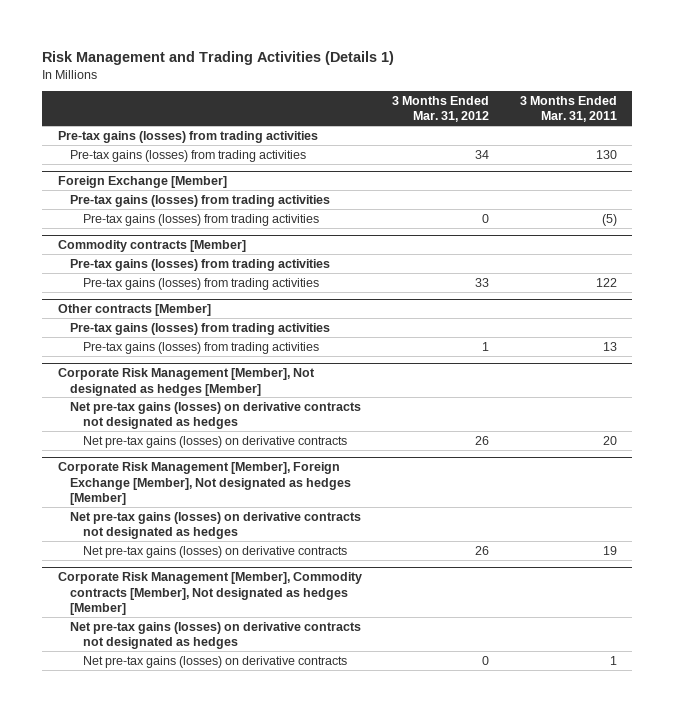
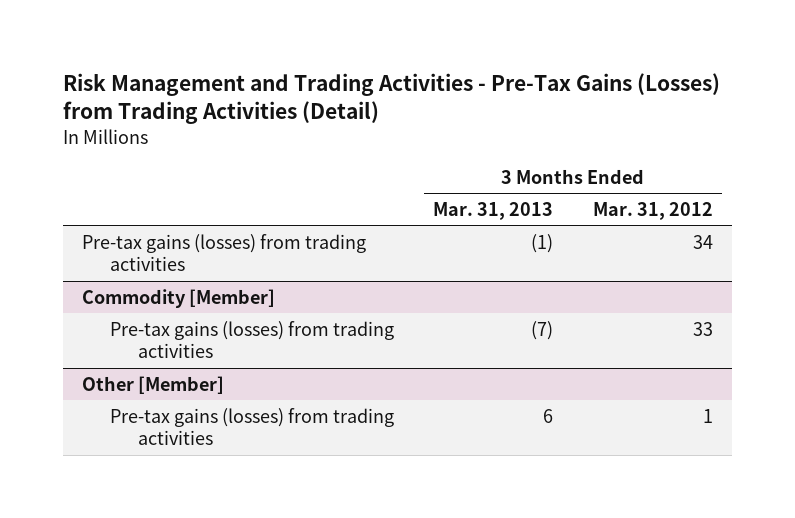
- Risk Management and Trading Activities (Details 1)
+ Risk Management and Trading Activities - Pre-Tax Gains (Losses) from Trading Activities (Detail)
- | 3 Months Ended Mar. 31, 2012 | 3 Months Ended Mar. 31, 2011
+ | 3 Months Ended Mar. 31, 2013 | 3 Months Ended Mar. 31, 2012
- Pre-tax gains (losses) from trading activities
- Foreign Exchange [Member]
- Pre-tax gains (losses) from trading activities
- Pre-tax gains (losses) from trading activities | 0 | (5)
- Commodity contracts [Member]
- Pre-tax gains (losses) from trading activities
+ Commodity [Member]
- Other contracts [Member]
- Pre-tax gains (losses) from trading activities
+ Other [Member]
- Corporate Risk Management [Member], Not designated as hedges [Member]
- Net pre-tax gains (losses) on derivative contracts not designated as hedges
- Net pre-tax gains (losses) on derivative contracts | 26 | 20
- Corporate Risk Management [Member], Foreign Exchange [Member], Not designated as hedges [Member]
- Net pre-tax gains (losses) on derivative contracts not designated as hedges
- Net pre-tax gains (losses) on derivative contracts | 26 | 19
- Corporate Risk Management [Member], Commodity contracts [Member], Not designated as hedges [Member]
- Net pre-tax gains (losses) on derivative contracts not designated as hedges
- Net pre-tax gains (losses) on derivative contracts | 0 | 1

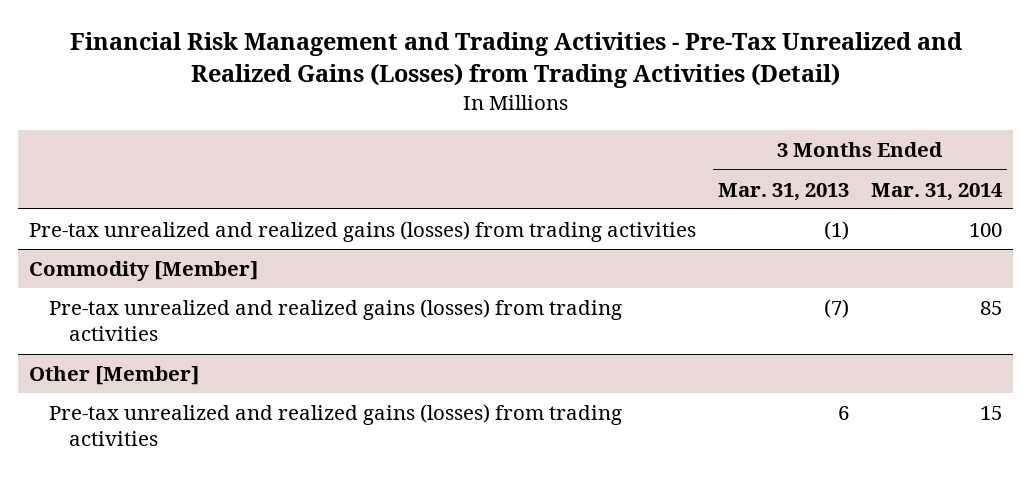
- Risk Management and Trading Activities - Pre-Tax Gains (Losses) from Trading Activities (Detail)
+ Financial Risk Management and Trading Activities - Pre-Tax Unrealized and Realized Gains (Losses) from Trading Activities (Detail)
- | 3 Months Ended Mar. 31, 2013 | 3 Months Ended Mar. 31, 2012
+ | 3 Months Ended Mar. 31, 2013 | 3 Months Ended Mar. 31, 2014
- Pre-tax gains (losses) from trading activities | (1) | 34
+ Pre-tax unrealized and realized gains (losses) from trading activities | (1) | 100
@ Commodity [Member]
- Pre-tax gains (losses) from trading activities | (7) | 33
+ Pre-tax unrealized and realized gains (losses) from trading activities | (7) | 85
@ Other [Member]
- Pre-tax gains (losses) from trading activities | 6 | 1
+ Pre-tax unrealized and realized gains (losses) from trading activities | 6 | 15

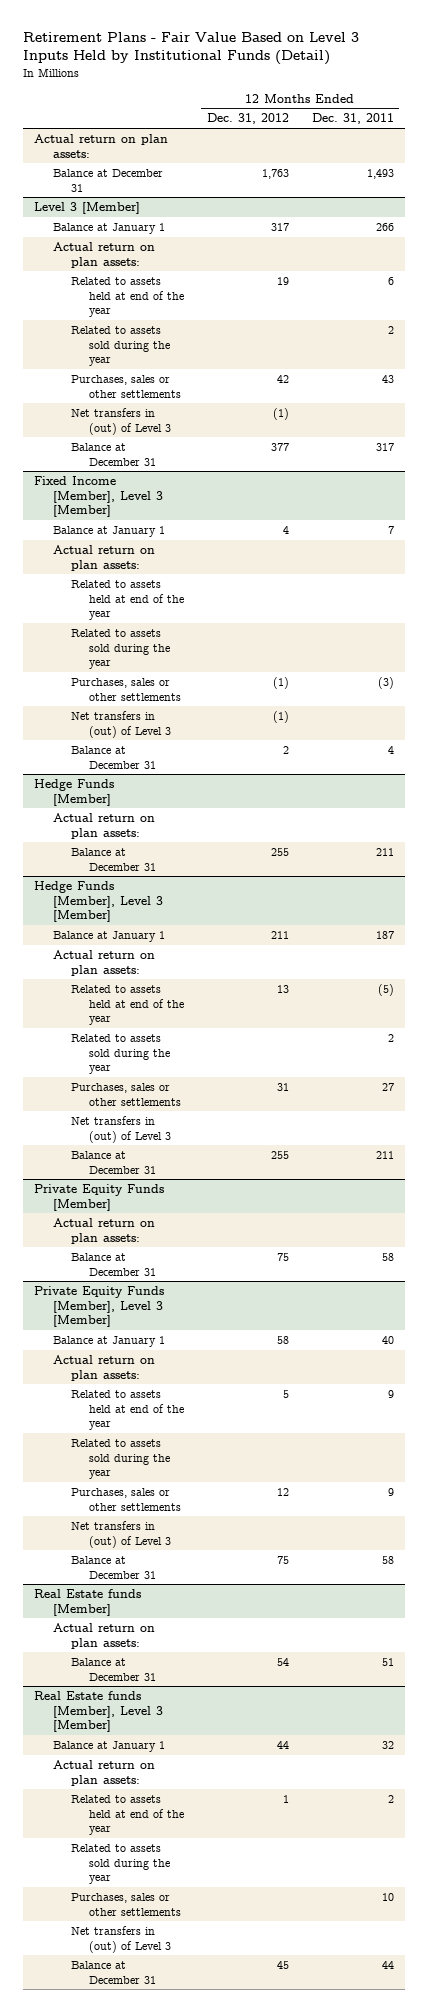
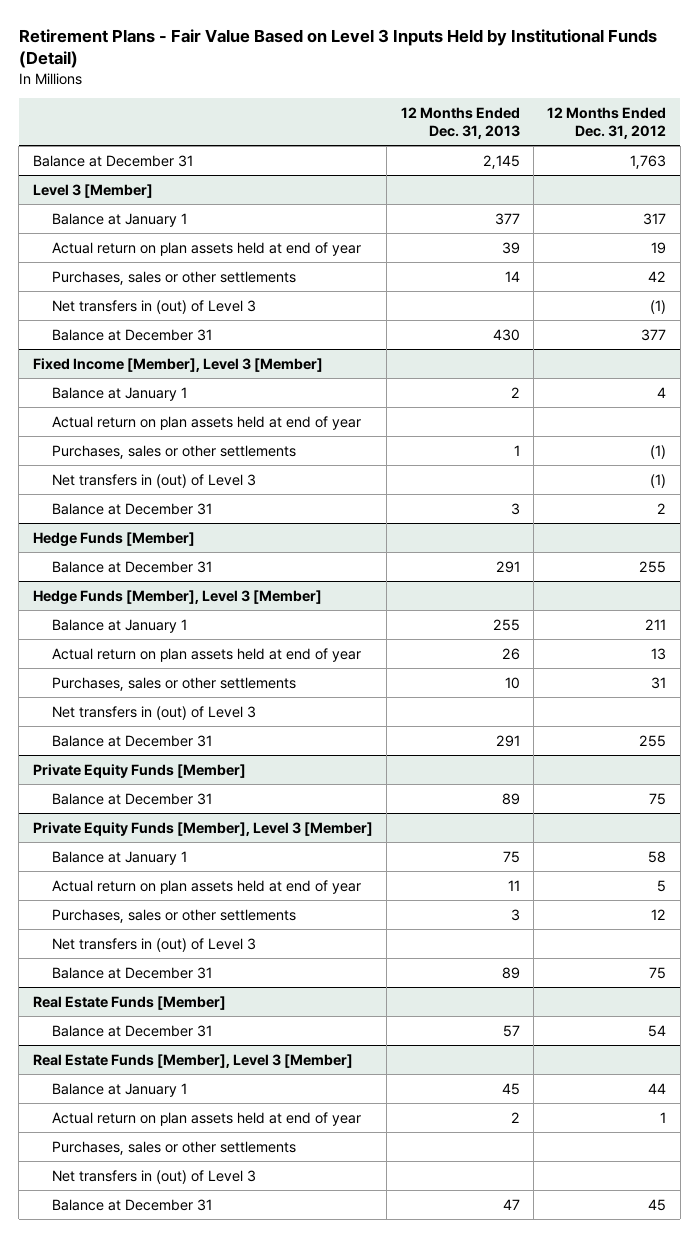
- | 12 Months Ended Dec. 31, 2012 | 12 Months Ended Dec. 31, 2011
+ | 12 Months Ended Dec. 31, 2013 | 12 Months Ended Dec. 31, 2012
- Actual return on plan assets:
@ Level 3 [Member]
- Actual return on plan assets:
- Related to assets held at end of the year | 19 | 6
- Related to assets sold during the year | | 2
+ Actual return on plan assets held at end of year | 39 | 19
@ Fixed Income [Member], Level 3 [Member]
- Actual return on plan assets:
- Related to assets held at end of the year
- Related to assets sold during the year
+ Actual return on plan assets held at end of year
@ Hedge Funds [Member]
- Actual return on plan assets:
@ Hedge Funds [Member], Level 3 [Member]
- Actual return on plan assets:
- Related to assets held at end of the year | 13 | (5)
- Related to assets sold during the year | | 2
+ Actual return on plan assets held at end of year | 26 | 13
@ Private Equity Funds [Member]
- Actual return on plan assets:
@ Private Equity Funds [Member], Level 3 [Member]
- Actual return on plan assets:
- Related to assets held at end of the year | 5 | 9
- Related to assets sold during the year
+ Actual return on plan assets held at end of year | 11 | 5
- Real Estate funds [Member]
- Actual return on plan assets:
+ Real Estate Funds [Member]
- Real Estate funds [Member], Level 3 [Member]
+ Real Estate Funds [Member], Level 3 [Member]
- Actual return on plan assets:
- Related to assets held at end of the year | 1 | 2
- Related to assets sold during the year
+ Actual return on plan assets held at end of year | 2 | 1

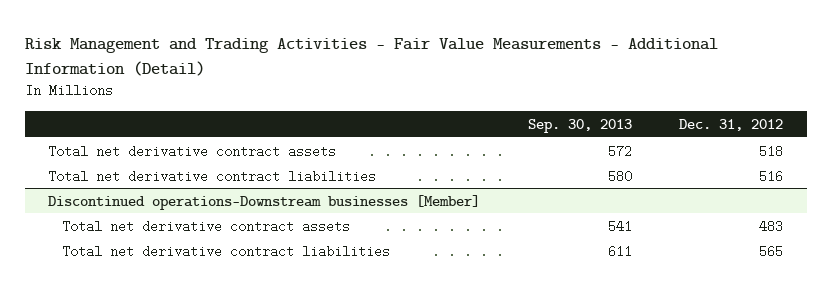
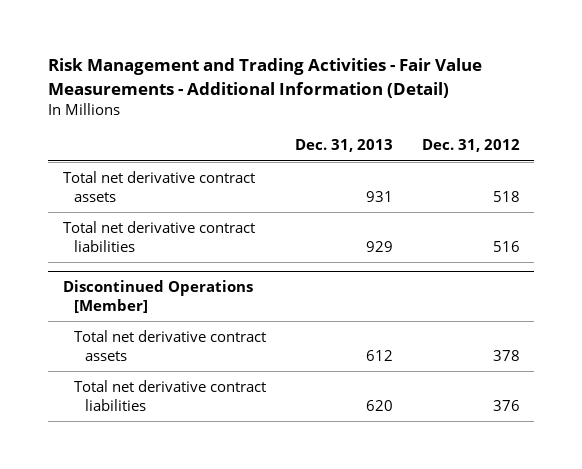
- | Sep. 30, 2013 | Dec. 31, 2012
+ | Dec. 31, 2013 | Dec. 31, 2012
- Discontinued operations-Downstream businesses [Member]
- Total net derivative contract assets | 541 | 483
- Total net derivative contract liabilities | 611 | 565
+ Discontinued Operations [Member]
+ Total net derivative contract assets | 612 | 378
+ Total net derivative contract liabilities | 620 | 376

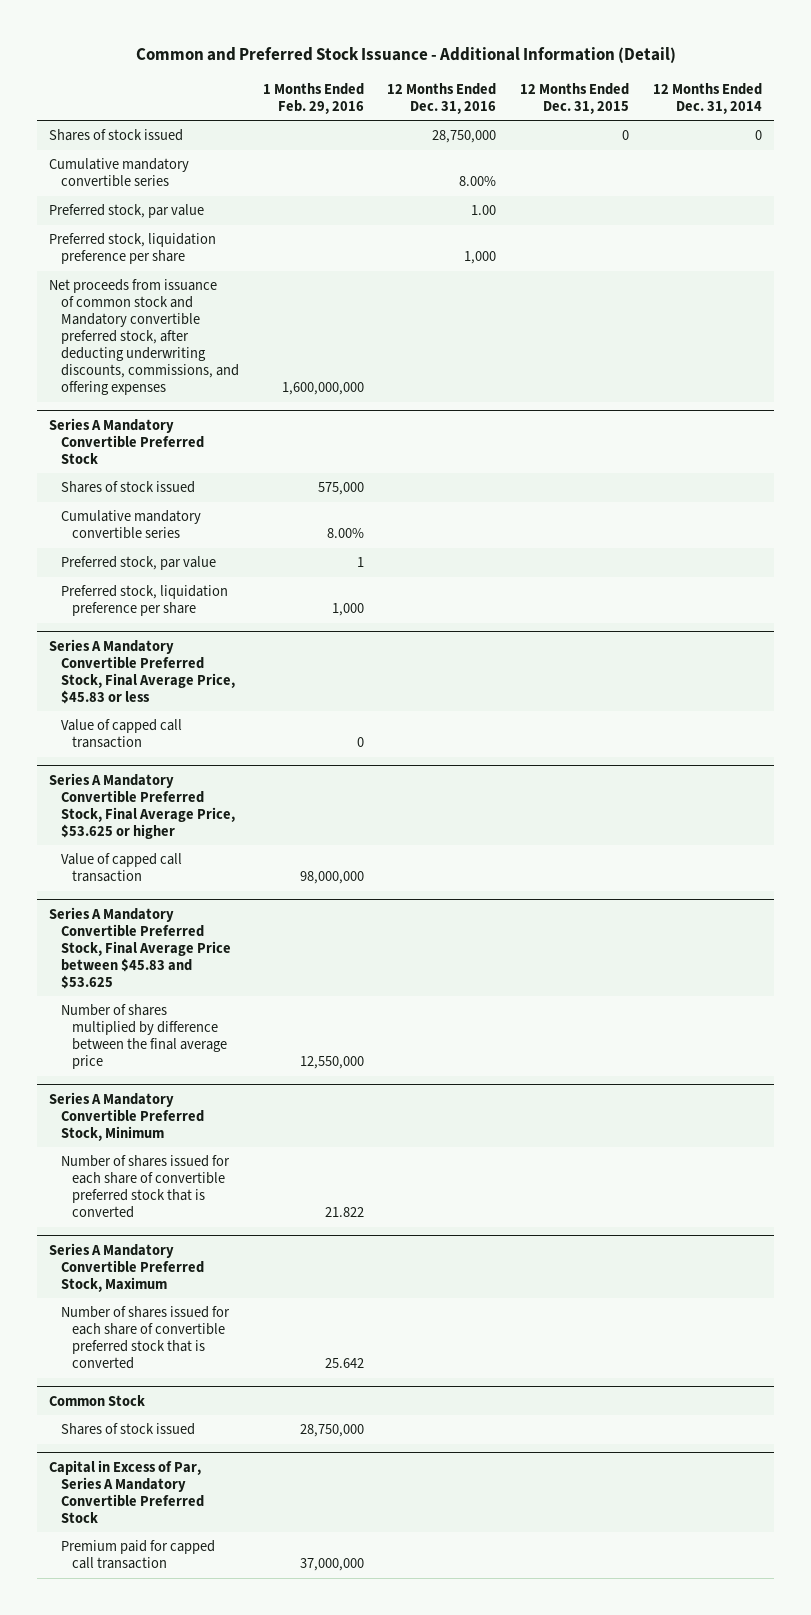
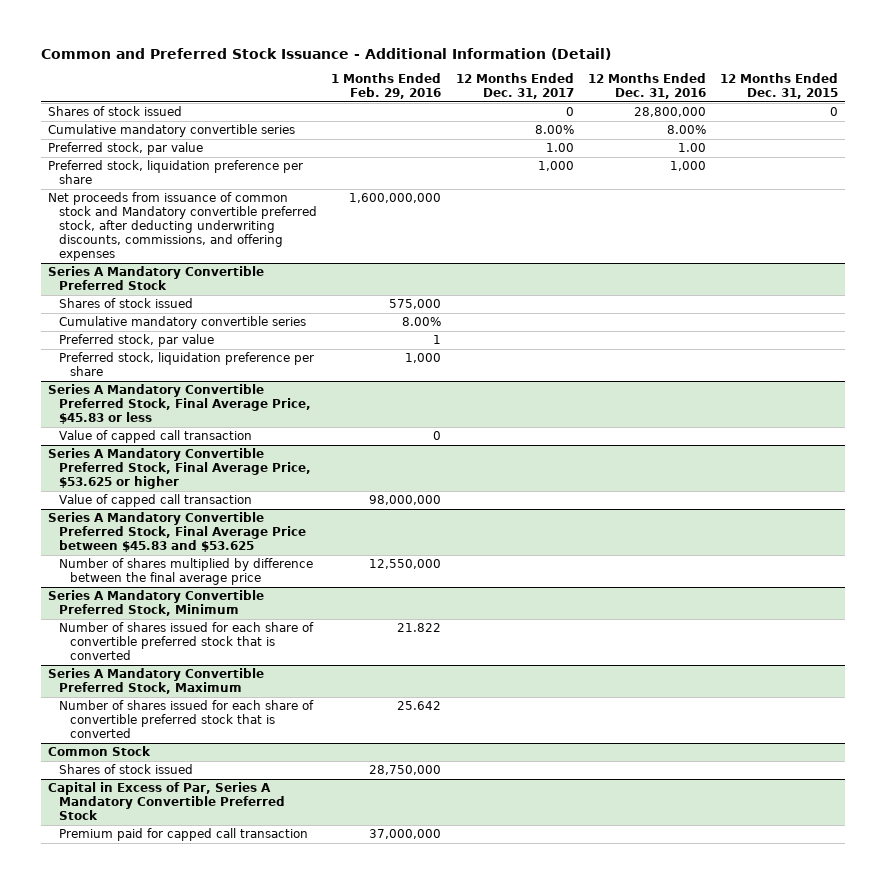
- | 1 Months Ended Feb. 29, 2016 | 12 Months Ended Dec. 31, 2016 | 12 Months Ended Dec. 31, 2015 | 12 Months Ended Dec. 31, 2014
+ | 1 Months Ended Feb. 29, 2016 | 12 Months Ended Dec. 31, 2017 | 12 Months Ended Dec. 31, 2016 | 12 Months Ended Dec. 31, 2015
- Shares of stock issued | | 28,750,000 | 0 | 0
+ Shares of stock issued | | 0 | 28,800,000 | 0

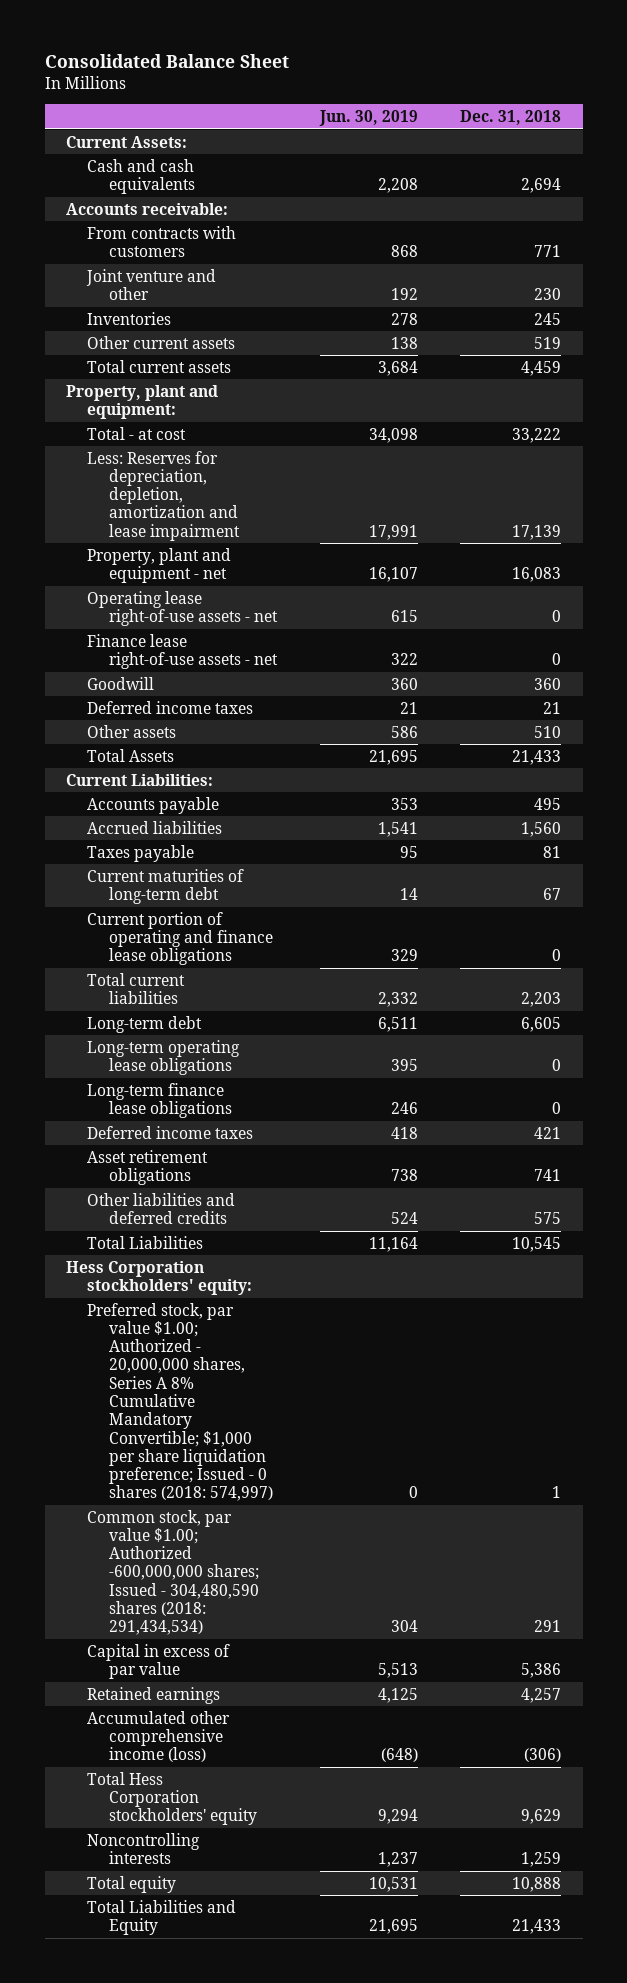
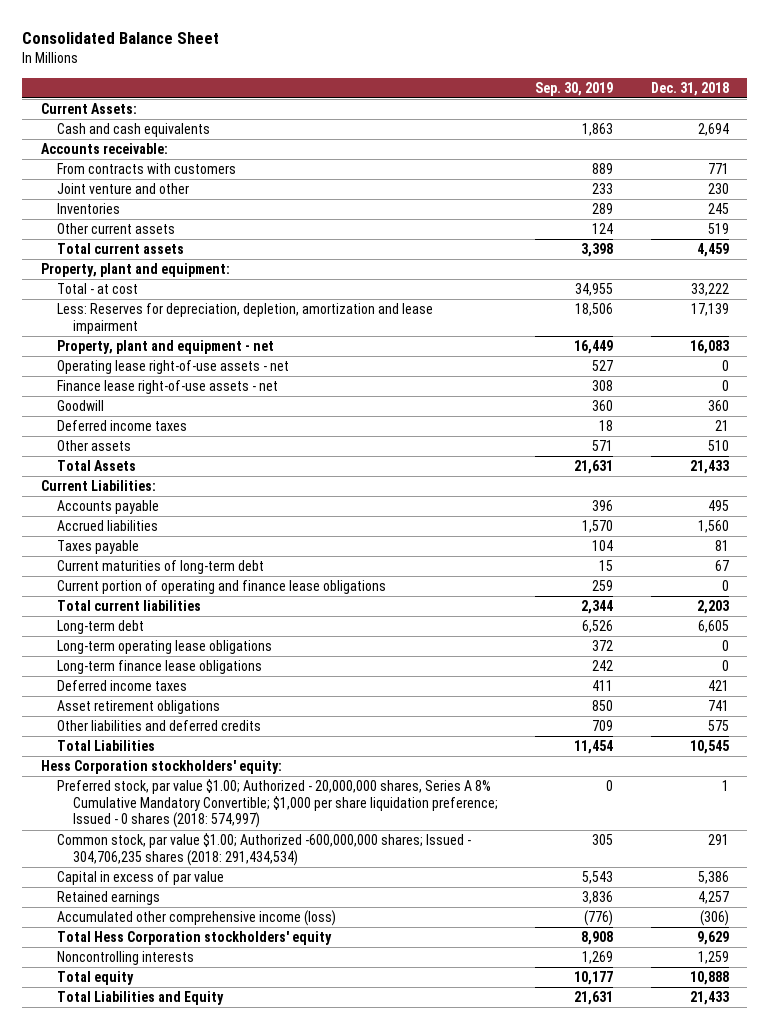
- | Jun. 30, 2019 | Dec. 31, 2018
+ | Sep. 30, 2019 | Dec. 31, 2018
- Common stock, par value $1.00; Authorized -600,000,000 shares; Issued - 304,480,590 shares (2018: 291,434,534) | 304 | 291
+ Common stock, par value $1.00; Authorized -600,000,000 shares; Issued - 304,706,235 shares (2018: 291,434,534) | 305 | 291

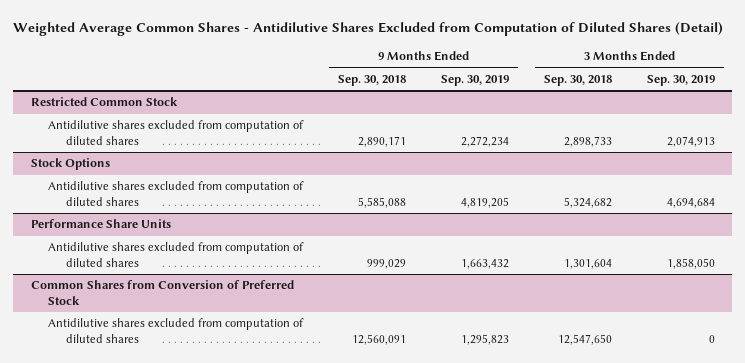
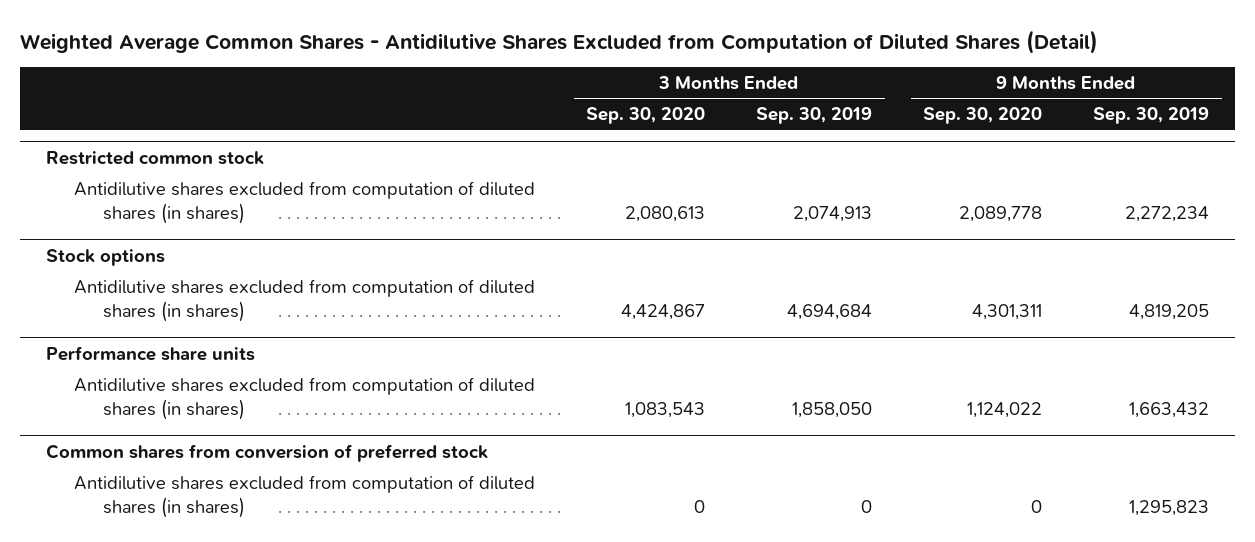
- | 9 Months Ended Sep. 30, 2018 | 9 Months Ended Sep. 30, 2019 | 3 Months Ended Sep. 30, 2018 | 3 Months Ended Sep. 30, 2019
+ | 3 Months Ended Sep. 30, 2020 | 3 Months Ended Sep. 30, 2019 | 9 Months Ended Sep. 30, 2020 | 9 Months Ended Sep. 30, 2019
- Restricted Common Stock
- Antidilutive shares excluded from computation of diluted shares | 2,890,171 | 2,272,234 | 2,898,733 | 2,074,913
- Stock Options
- Antidilutive shares excluded from computation of diluted shares | 5,585,088 | 4,819,205 | 5,324,682 | 4,694,684
- Performance Share Units
- Antidilutive shares excluded from computation of diluted shares | 999,029 | 1,663,432 | 1,301,604 | 1,858,050
- Common Shares from Conversion of Preferred Stock
- Antidilutive shares excluded from computation of diluted shares | 12,560,091 | 1,295,823 | 12,547,650 | 0
+ Restricted common stock
+ Antidilutive shares excluded from computation of diluted shares (in shares) | 2,080,613 | 2,074,913 | 2,089,778 | 2,272,234
+ Stock options
+ Antidilutive shares excluded from computation of diluted shares (in shares) | 4,424,867 | 4,694,684 | 4,301,311 | 4,819,205
+ Performance share units
+ Antidilutive shares excluded from computation of diluted shares (in shares) | 1,083,543 | 1,858,050 | 1,124,022 | 1,663,432
+ Common shares from conversion of preferred stock
+ Antidilutive shares excluded from computation of diluted shares (in shares) | 0 | 0 | 0 | 1,295,823

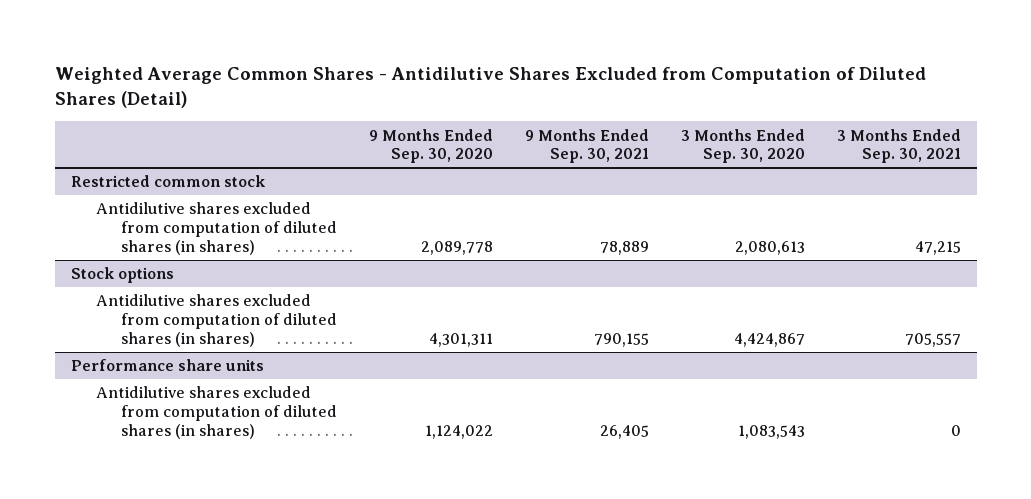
- | 3 Months Ended Sep. 30, 2020 | 3 Months Ended Sep. 30, 2019 | 9 Months Ended Sep. 30, 2020 | 9 Months Ended Sep. 30, 2019
+ | 9 Months Ended Sep. 30, 2020 | 9 Months Ended Sep. 30, 2021 | 3 Months Ended Sep. 30, 2020 | 3 Months Ended Sep. 30, 2021
- Common shares from conversion of preferred stock
- Antidilutive shares excluded from computation of diluted shares (in shares) | 0 | 0 | 0 | 1,295,823

